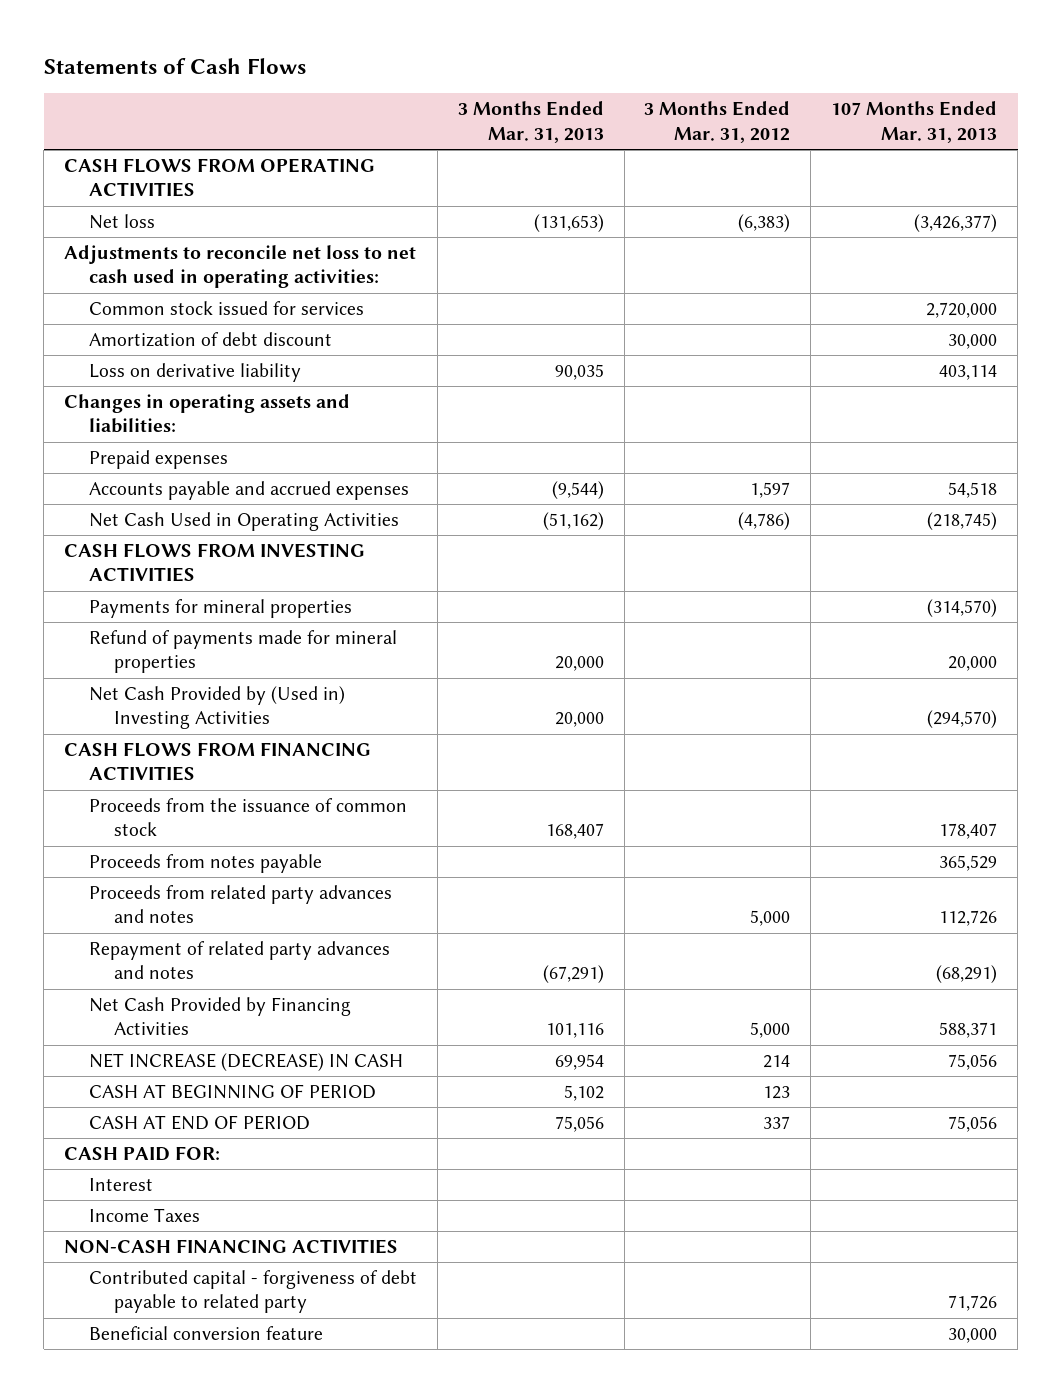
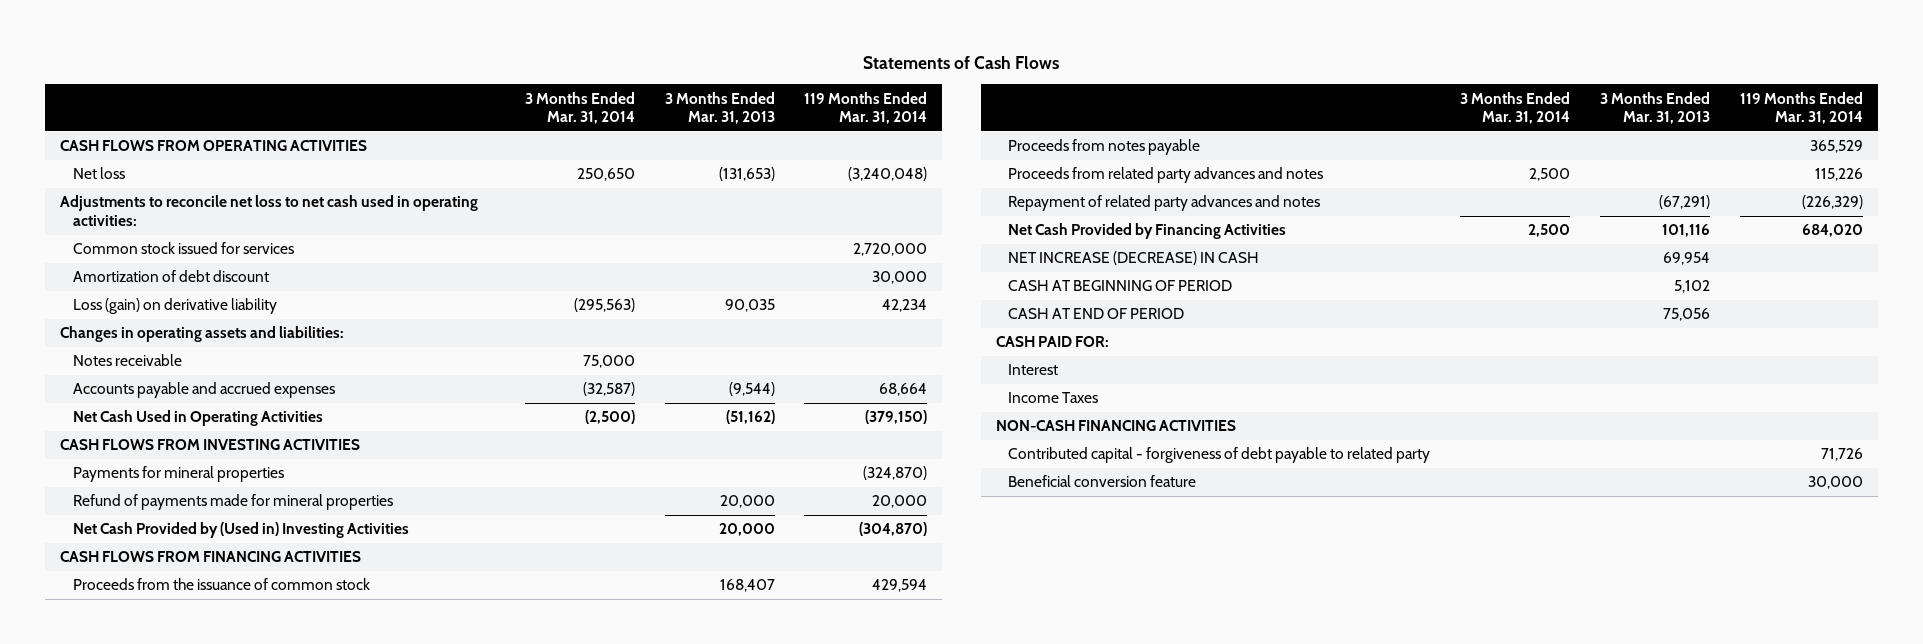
- | 3 Months Ended Mar. 31, 2013 | 3 Months Ended Mar. 31, 2012 | 107 Months Ended Mar. 31, 2013
+ | 3 Months Ended Mar. 31, 2014 | 3 Months Ended Mar. 31, 2013 | 119 Months Ended Mar. 31, 2014
- Loss on derivative liability | 90,035 | | 403,114
+ Loss (gain) on derivative liability | (295,563) | 90,035 | 42,234
- Prepaid expenses
+ Notes receivable | 75,000 | |

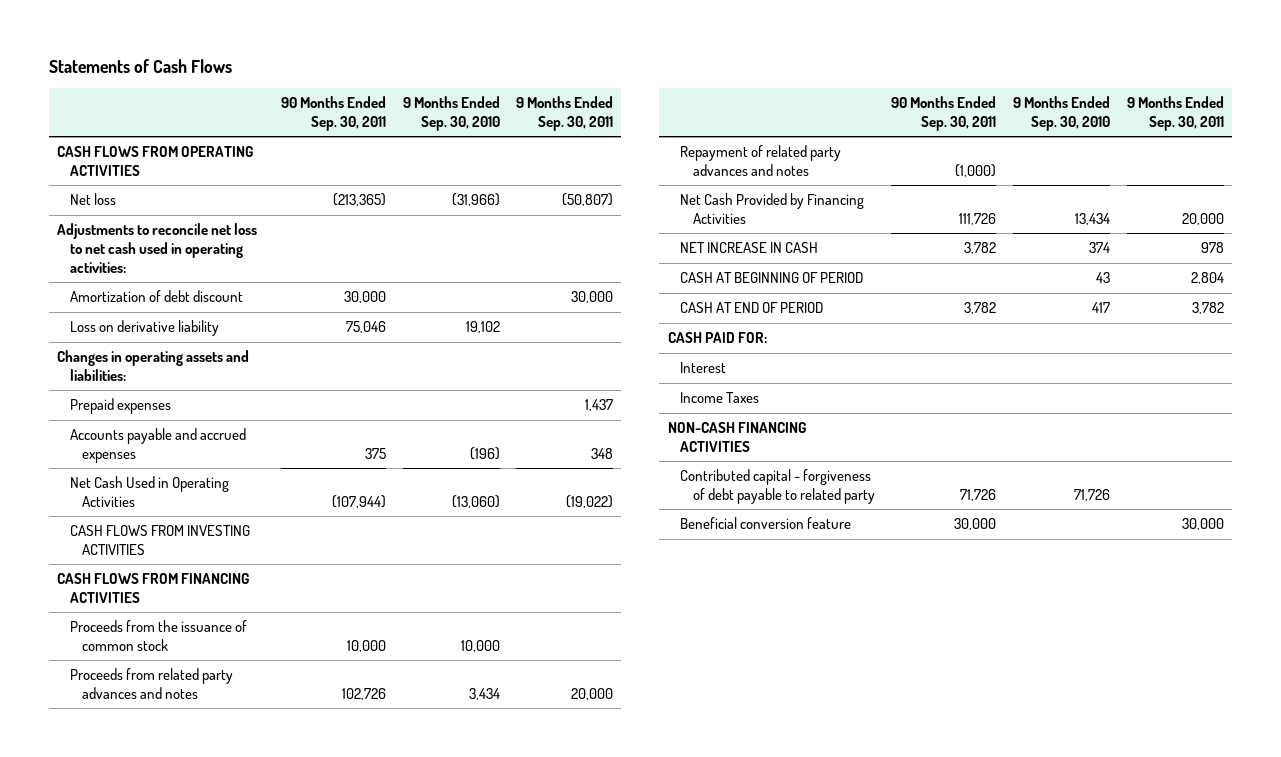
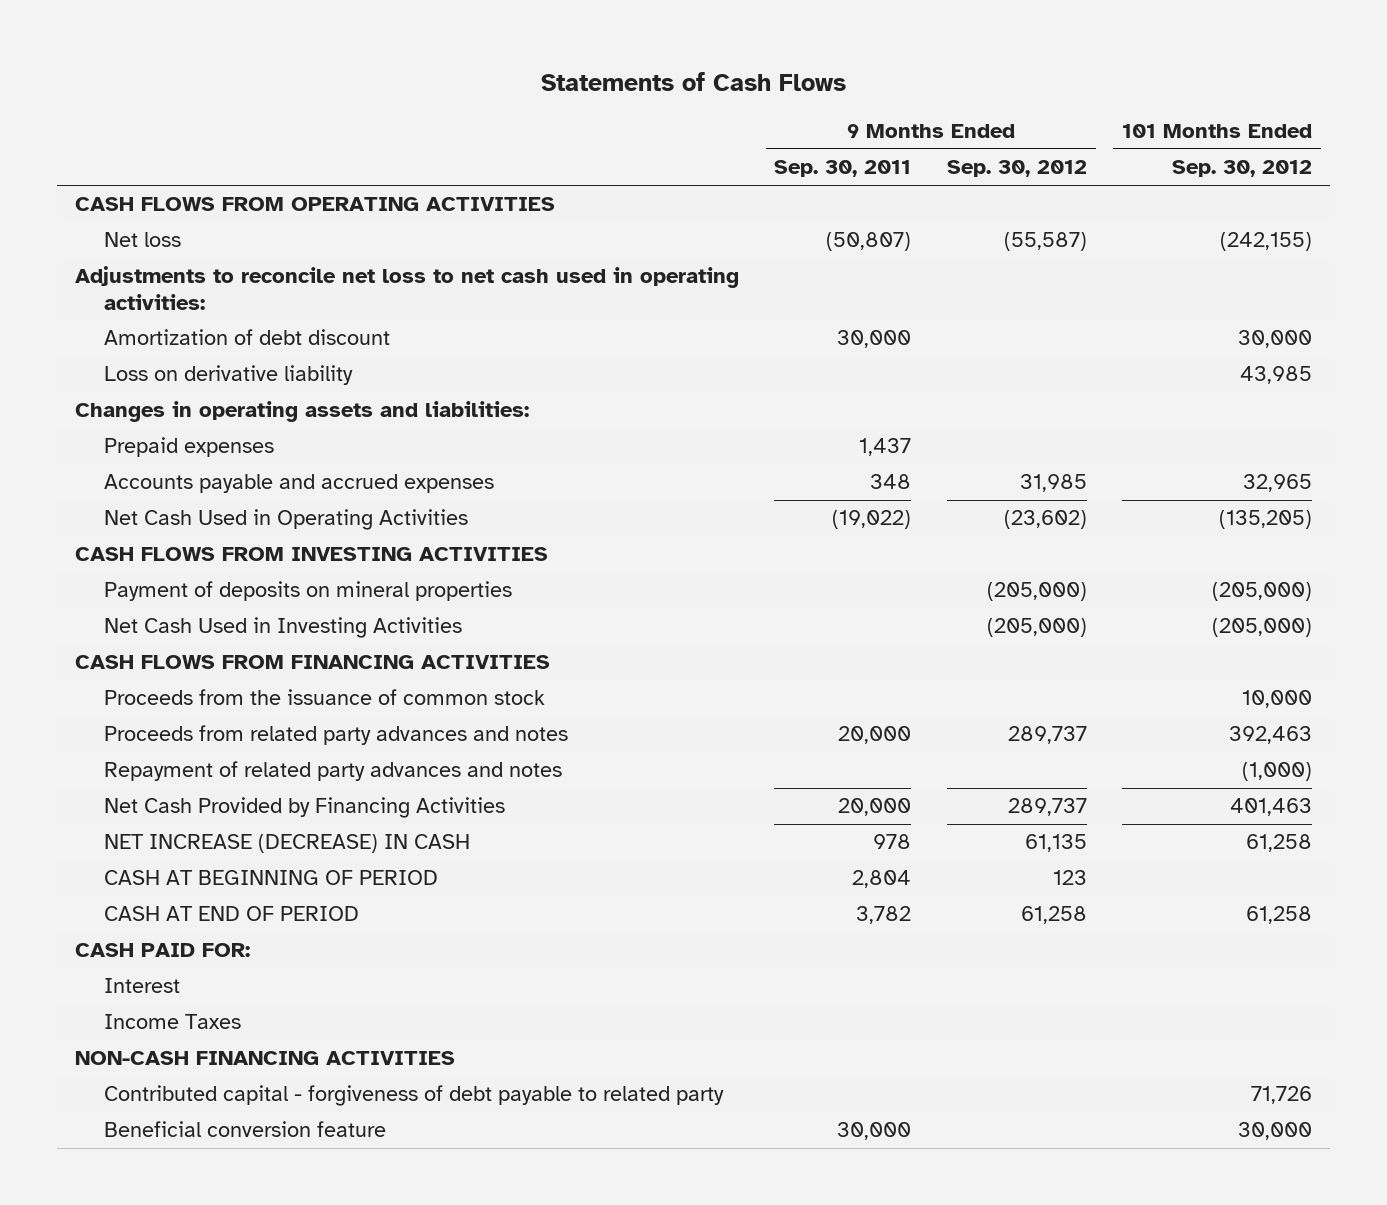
- | 90 Months Ended Sep. 30, 2011 | 9 Months Ended Sep. 30, 2010 | 9 Months Ended Sep. 30, 2011
+ | 9 Months Ended Sep. 30, 2011 | 9 Months Ended Sep. 30, 2012 | 101 Months Ended Sep. 30, 2012
+ Payment of deposits on mineral properties | | (205,000) | (205,000)
+ Net Cash Used in Investing Activities | | (205,000) | (205,000)
- NET INCREASE IN CASH | 3,782 | 374 | 978
+ NET INCREASE (DECREASE) IN CASH | 978 | 61,135 | 61,258

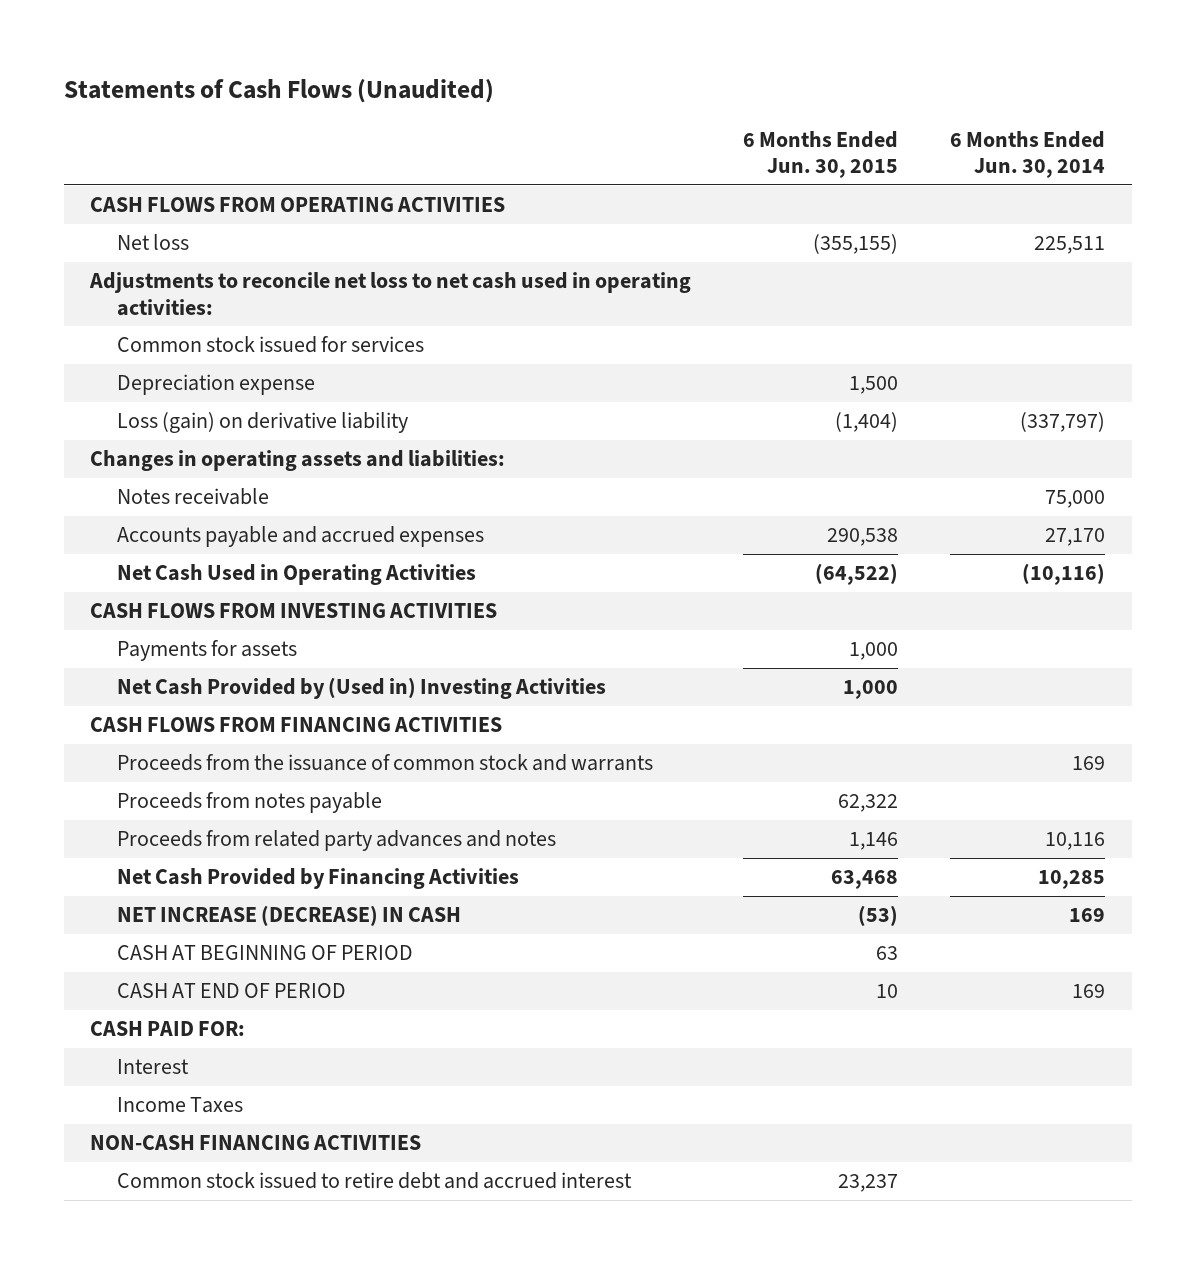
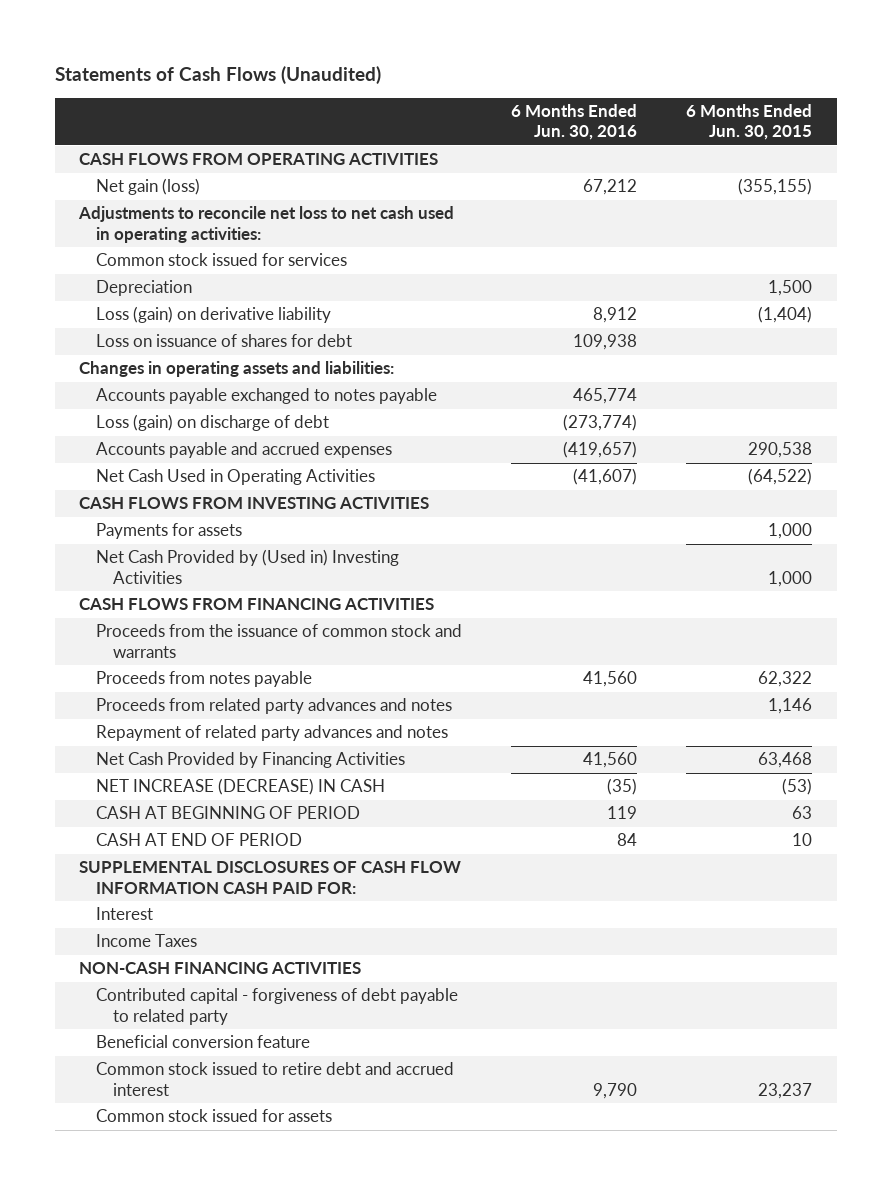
- | 6 Months Ended Jun. 30, 2015 | 6 Months Ended Jun. 30, 2014
+ | 6 Months Ended Jun. 30, 2016 | 6 Months Ended Jun. 30, 2015
- Net loss | (355,155) | 225,511
+ Net gain (loss) | 67,212 | (355,155)
- Depreciation expense | 1,500 |
+ Depreciation | | 1,500
+ Loss on issuance of shares for debt | 109,938 |
- Notes receivable | | 75,000
+ Accounts payable exchanged to notes payable | 465,774 |
+ Loss (gain) on discharge of debt | (273,774) |
+ Repayment of related party advances and notes
- CASH PAID FOR:
+ SUPPLEMENTAL DISCLOSURES OF CASH FLOW INFORMATION CASH PAID FOR:
+ Contributed capital - forgiveness of debt payable to related party
+ Beneficial conversion feature
+ Common stock issued for assets

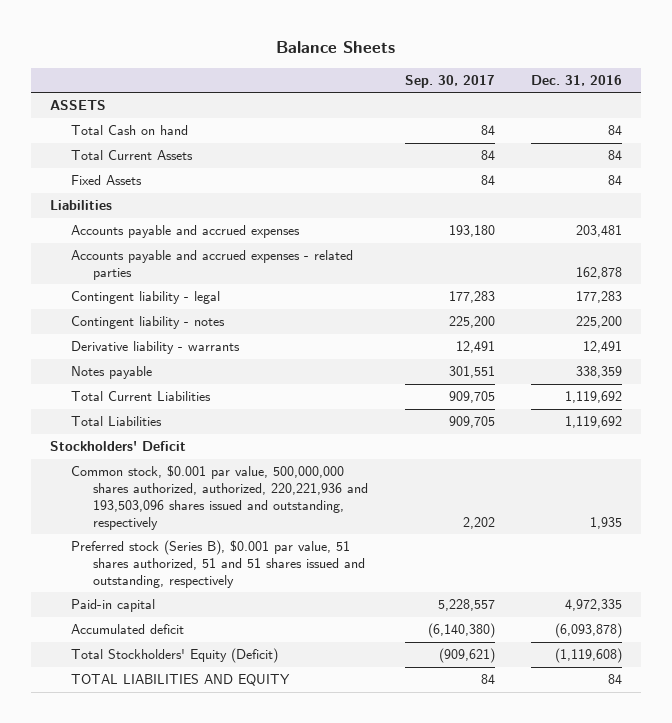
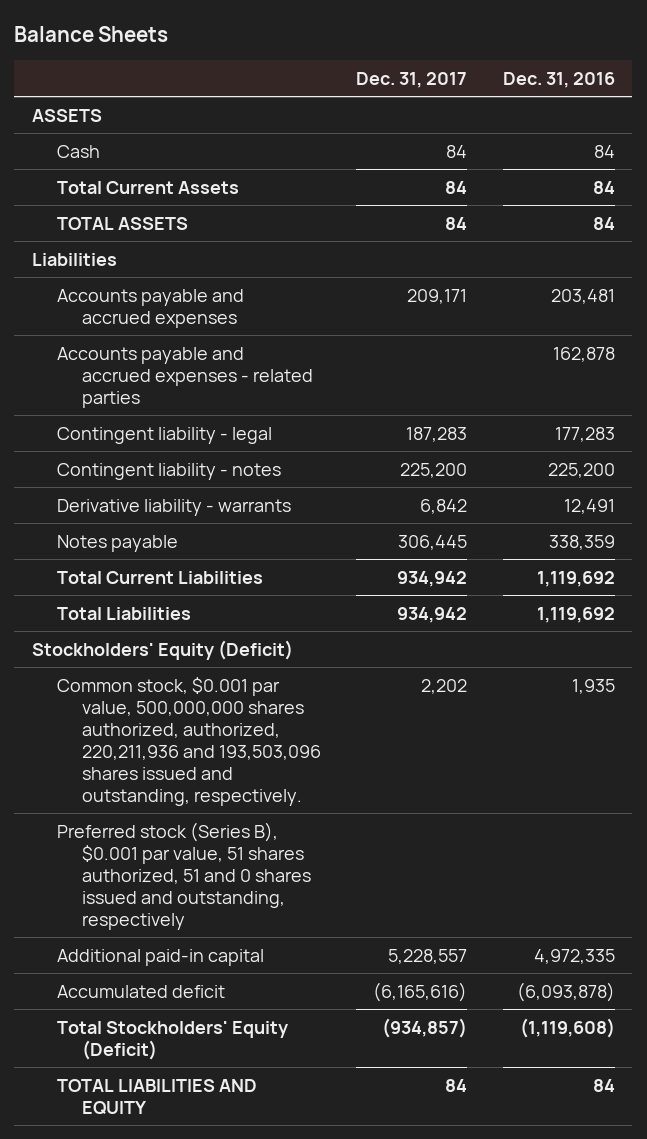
- | Sep. 30, 2017 | Dec. 31, 2016
+ | Dec. 31, 2017 | Dec. 31, 2016
- Total Cash on hand | 84 | 84
+ Cash | 84 | 84
- Fixed Assets | 84 | 84
+ TOTAL ASSETS | 84 | 84
- Stockholders' Deficit
- Common stock, $0.001 par value, 500,000,000 shares authorized, authorized, 220,221,936 and 193,503,096 shares issued and outstanding, respectively | 2,202 | 1,935
- Preferred stock (Series B), $0.001 par value, 51 shares authorized, 51 and 51 shares issued and outstanding, respectively
- Paid-in capital | 5,228,557 | 4,972,335
+ Stockholders' Equity (Deficit)
+ Common stock, $0.001 par value, 500,000,000 shares authorized, authorized, 220,211,936 and 193,503,096 shares issued and outstanding, respectively. | 2,202 | 1,935
+ Preferred stock (Series B), $0.001 par value, 51 shares authorized, 51 and 0 shares issued and outstanding, respectively
+ Additional paid-in capital | 5,228,557 | 4,972,335

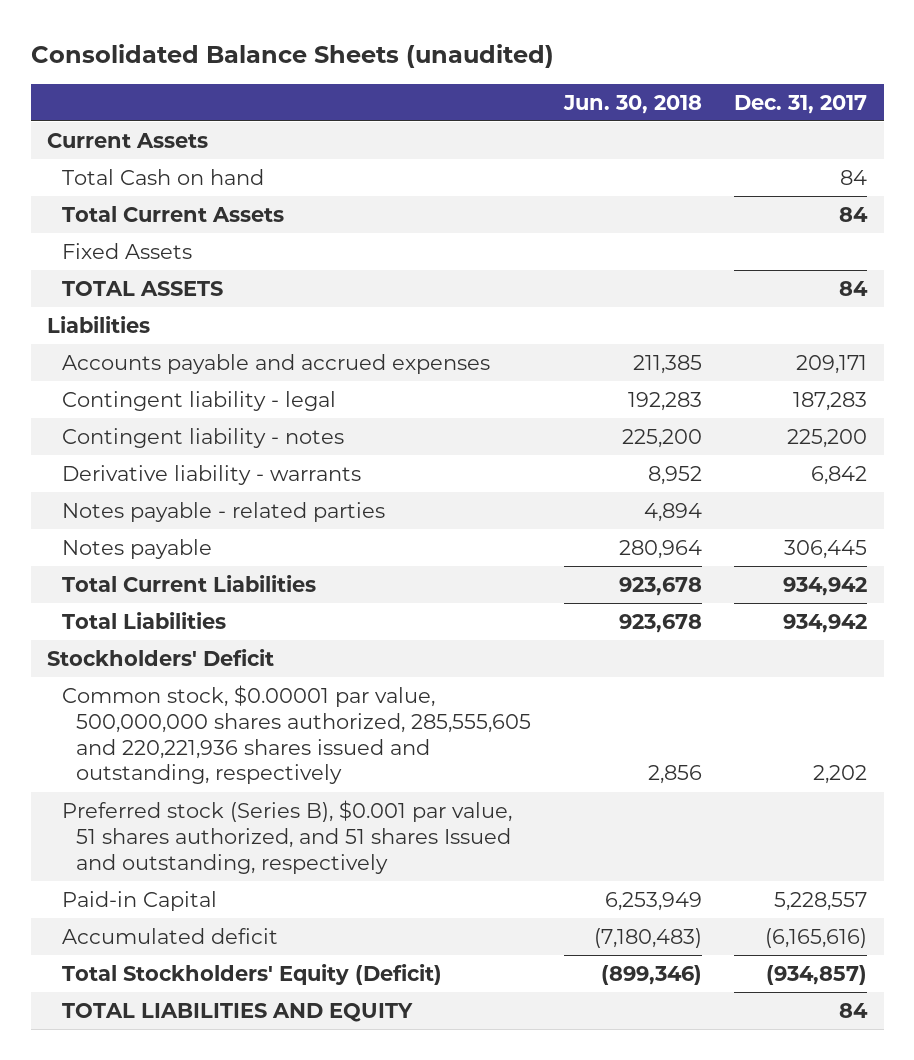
- Balance Sheets
+ Consolidated Balance Sheets (unaudited)
- | Dec. 31, 2017 | Dec. 31, 2016
+ | Jun. 30, 2018 | Dec. 31, 2017
- ASSETS
- Cash | 84 | 84
+ Current Assets
+ Total Cash on hand | | 84
+ Fixed Assets
- Accounts payable and accrued expenses - related parties | | 162,878
+ Notes payable - related parties | 4,894 |
- Stockholders' Equity (Deficit)
- Common stock, $0.001 par value, 500,000,000 shares authorized, authorized, 220,211,936 and 193,503,096 shares issued and outstanding, respectively. | 2,202 | 1,935
- Preferred stock (Series B), $0.001 par value, 51 shares authorized, 51 and 0 shares issued and outstanding, respectively
- Additional paid-in capital | 5,228,557 | 4,972,335
+ Stockholders' Deficit
+ Common stock, $0.00001 par value, 500,000,000 shares authorized, 285,555,605 and 220,221,936 shares issued and outstanding, respectively | 2,856 | 2,202
+ Preferred stock (Series B), $0.001 par value, 51 shares authorized, and 51 shares Issued and outstanding, respectively
+ Paid-in Capital | 6,253,949 | 5,228,557

